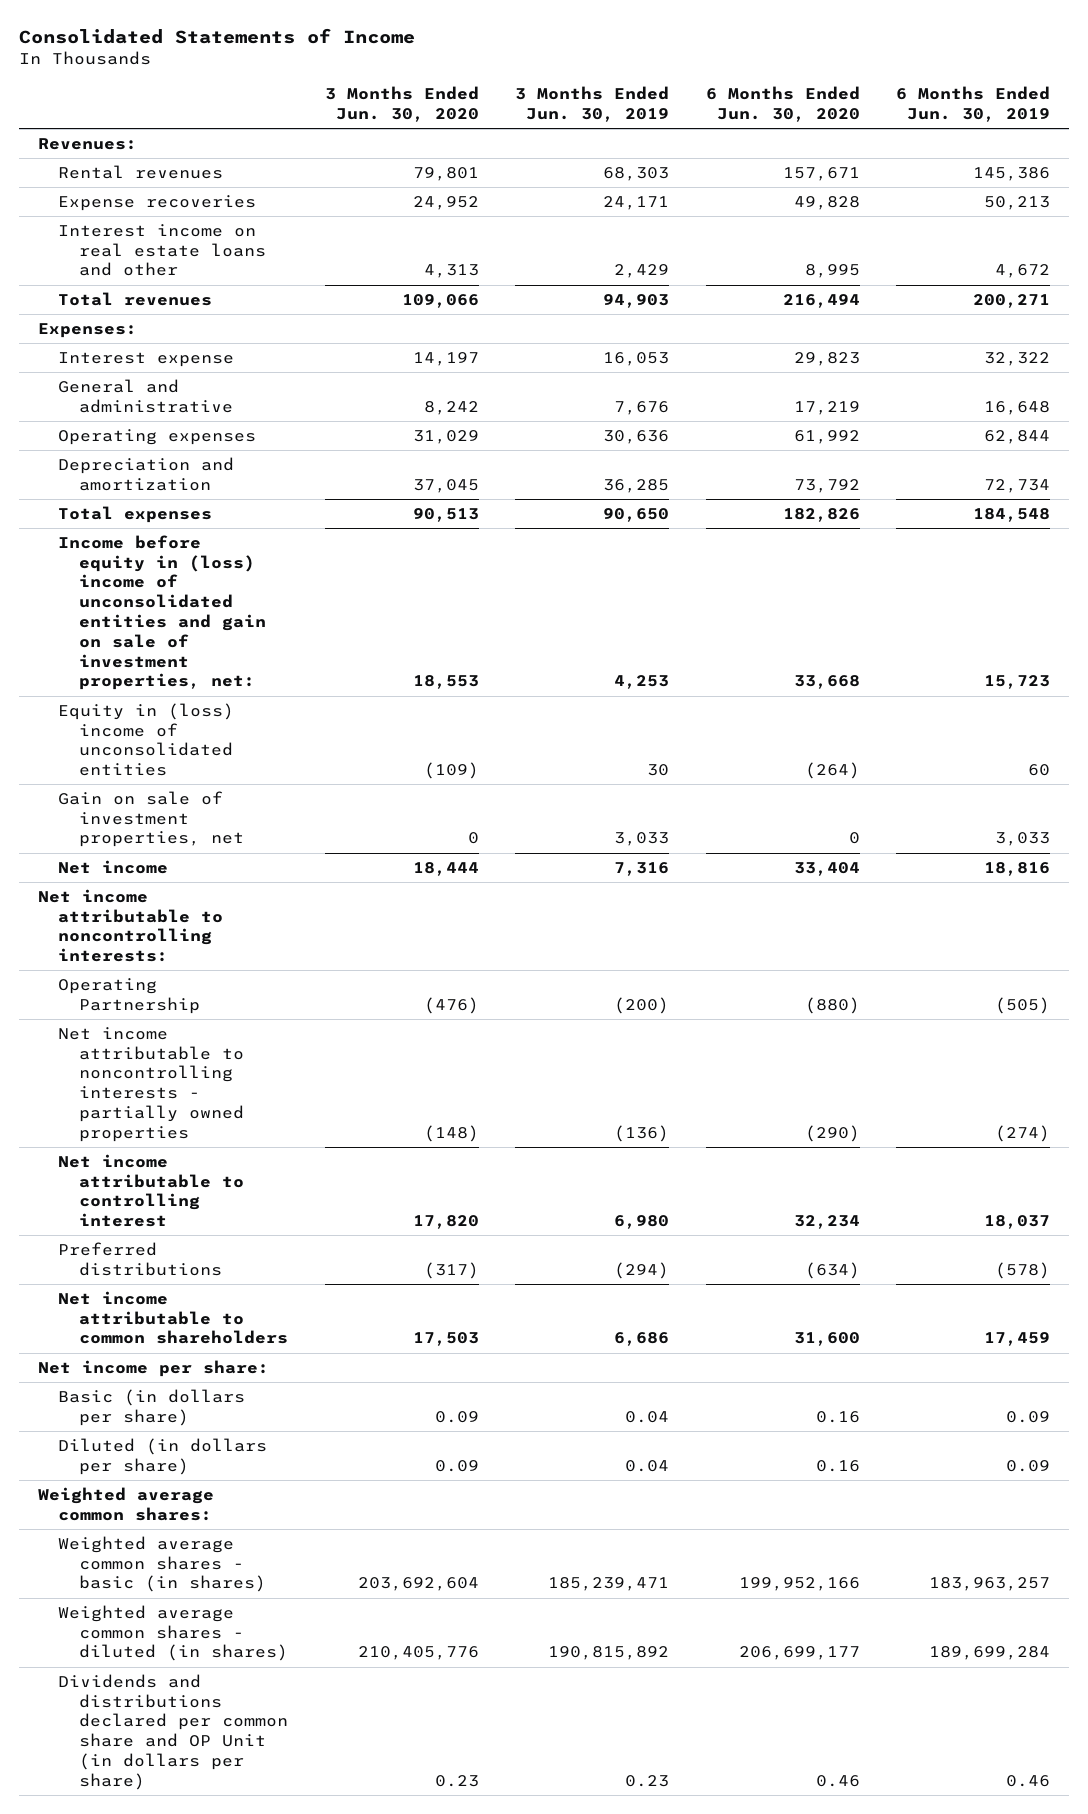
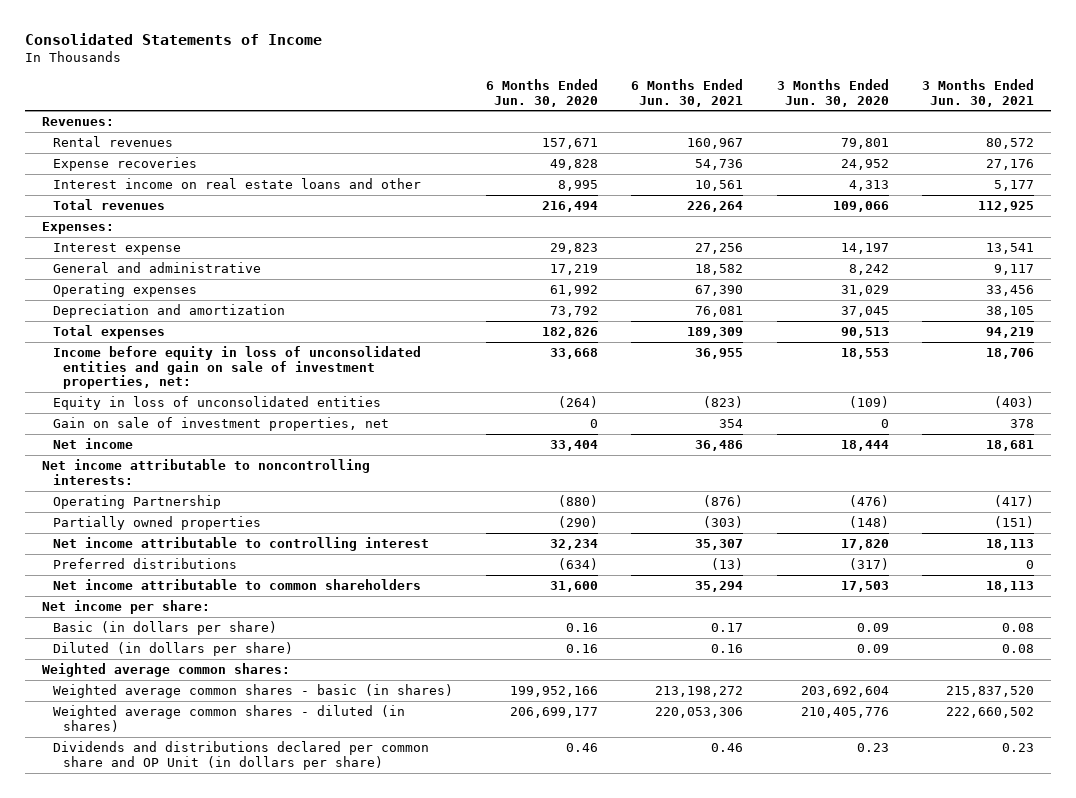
- | 3 Months Ended Jun. 30, 2020 | 3 Months Ended Jun. 30, 2019 | 6 Months Ended Jun. 30, 2020 | 6 Months Ended Jun. 30, 2019
+ | 6 Months Ended Jun. 30, 2020 | 6 Months Ended Jun. 30, 2021 | 3 Months Ended Jun. 30, 2020 | 3 Months Ended Jun. 30, 2021
- Income before equity in (loss) income of unconsolidated entities and gain on sale of investment properties, net: | 18,553 | 4,253 | 33,668 | 15,723
- Equity in (loss) income of unconsolidated entities | (109) | 30 | (264) | 60
+ Income before equity in loss of unconsolidated entities and gain on sale of investment properties, net: | 33,668 | 36,955 | 18,553 | 18,706
+ Equity in loss of unconsolidated entities | (264) | (823) | (109) | (403)
- Net income attributable to noncontrolling interests - partially owned properties | (148) | (136) | (290) | (274)
+ Partially owned properties | (290) | (303) | (148) | (151)

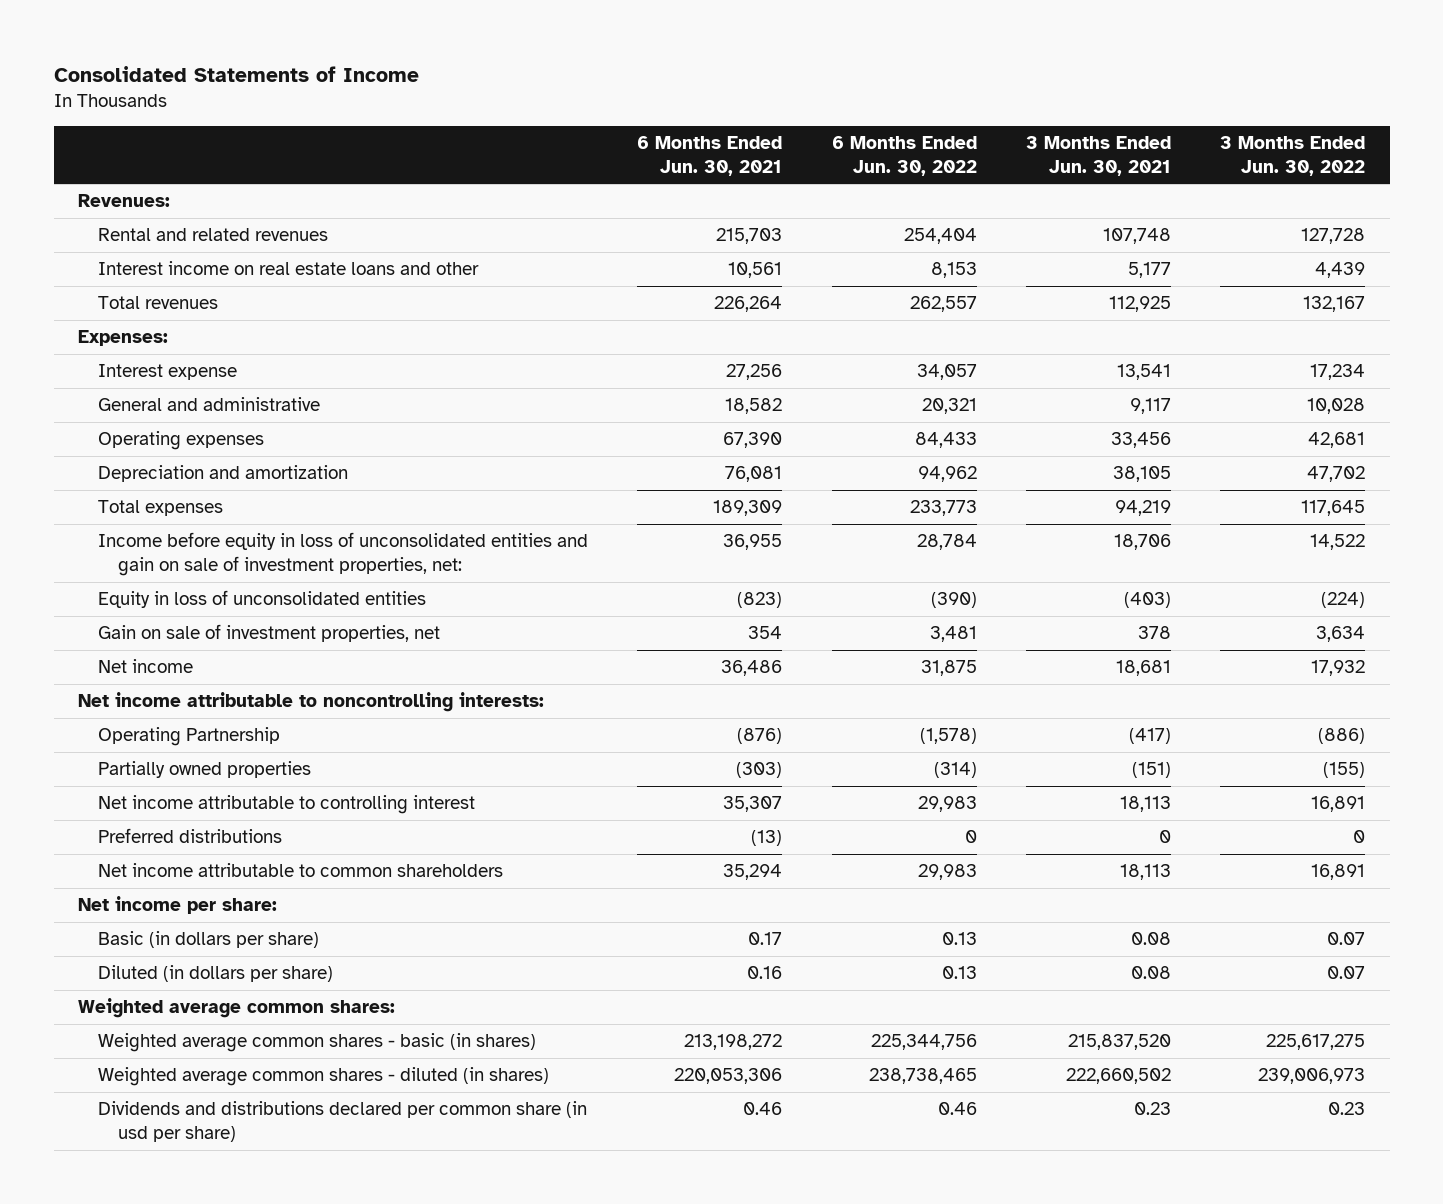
- | 6 Months Ended Jun. 30, 2020 | 6 Months Ended Jun. 30, 2021 | 3 Months Ended Jun. 30, 2020 | 3 Months Ended Jun. 30, 2021
+ | 6 Months Ended Jun. 30, 2021 | 6 Months Ended Jun. 30, 2022 | 3 Months Ended Jun. 30, 2021 | 3 Months Ended Jun. 30, 2022
- Rental revenues | 157,671 | 160,967 | 79,801 | 80,572
- Expense recoveries | 49,828 | 54,736 | 24,952 | 27,176
+ Rental and related revenues | 215,703 | 254,404 | 107,748 | 127,728
- Dividends and distributions declared per common share and OP Unit (in dollars per share) | 0.46 | 0.46 | 0.23 | 0.23
+ Dividends and distributions declared per common share (in usd per share) | 0.46 | 0.46 | 0.23 | 0.23

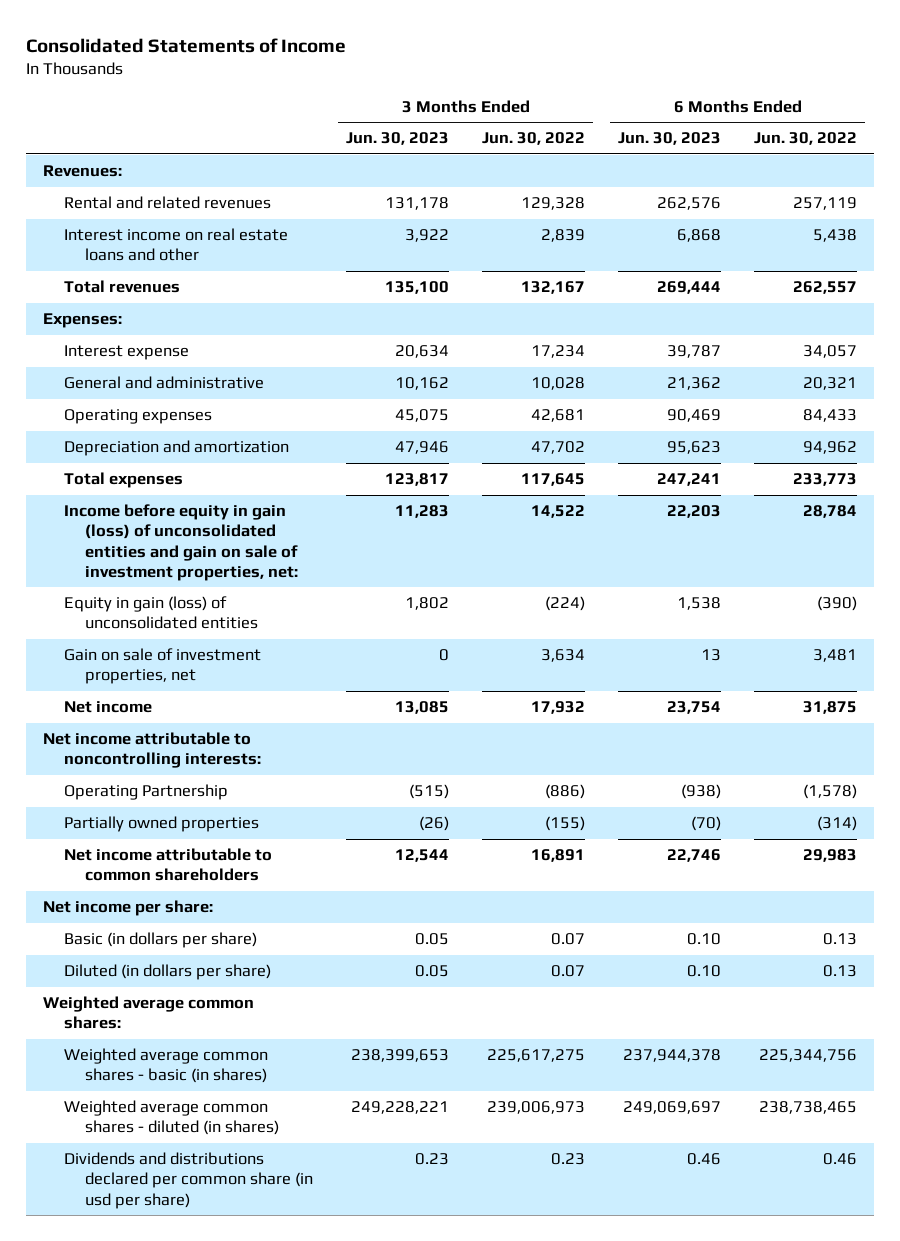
- | 6 Months Ended Jun. 30, 2021 | 6 Months Ended Jun. 30, 2022 | 3 Months Ended Jun. 30, 2021 | 3 Months Ended Jun. 30, 2022
+ | 3 Months Ended Jun. 30, 2023 | 3 Months Ended Jun. 30, 2022 | 6 Months Ended Jun. 30, 2023 | 6 Months Ended Jun. 30, 2022
- Rental and related revenues | 215,703 | 254,404 | 107,748 | 127,728
- Interest income on real estate loans and other | 10,561 | 8,153 | 5,177 | 4,439
+ Rental and related revenues | 131,178 | 129,328 | 262,576 | 257,119
+ Interest income on real estate loans and other | 3,922 | 2,839 | 6,868 | 5,438
- Income before equity in loss of unconsolidated entities and gain on sale of investment properties, net: | 36,955 | 28,784 | 18,706 | 14,522
- Equity in loss of unconsolidated entities | (823) | (390) | (403) | (224)
+ Income before equity in gain (loss) of unconsolidated entities and gain on sale of investment properties, net: | 11,283 | 14,522 | 22,203 | 28,784
+ Equity in gain (loss) of unconsolidated entities | 1,802 | (224) | 1,538 | (390)
- Net income attributable to controlling interest | 35,307 | 29,983 | 18,113 | 16,891
- Preferred distributions | (13) | 0 | 0 | 0

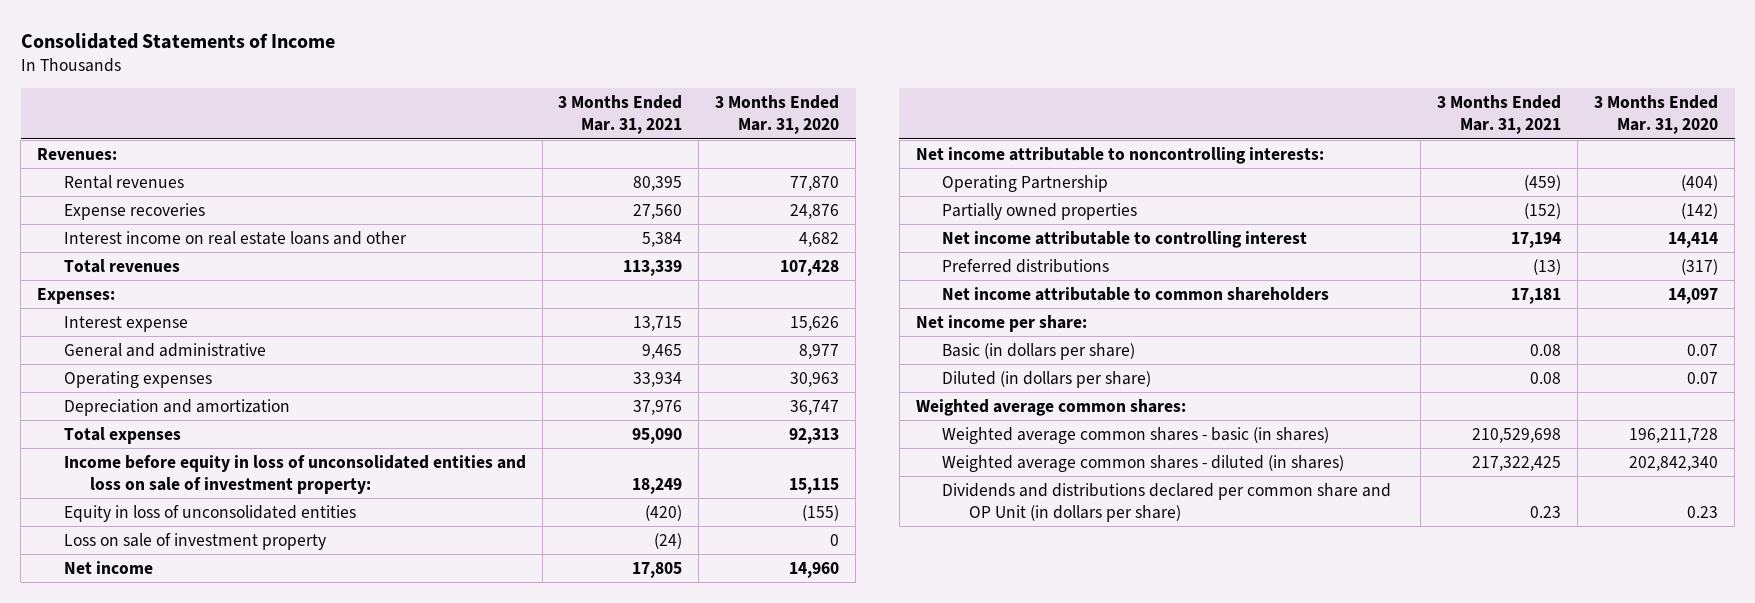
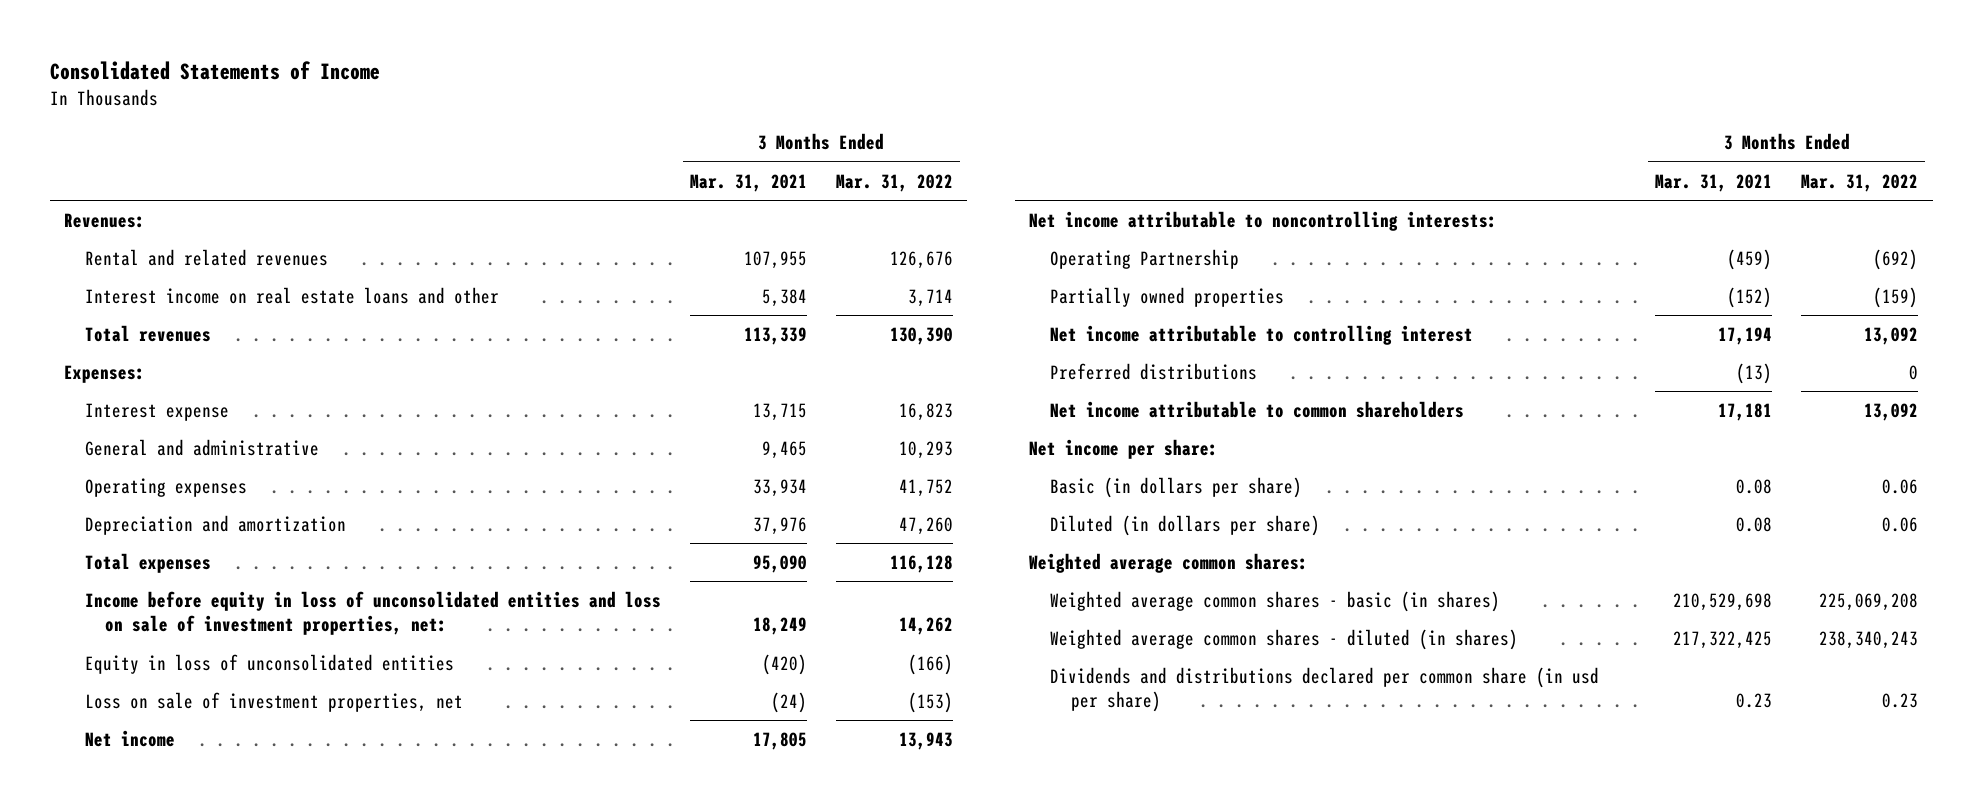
- | 3 Months Ended Mar. 31, 2021 | 3 Months Ended Mar. 31, 2020
+ | 3 Months Ended Mar. 31, 2021 | 3 Months Ended Mar. 31, 2022
- Rental revenues | 80,395 | 77,870
- Expense recoveries | 27,560 | 24,876
+ Rental and related revenues | 107,955 | 126,676
- Income before equity in loss of unconsolidated entities and loss on sale of investment property: | 18,249 | 15,115
+ Income before equity in loss of unconsolidated entities and loss on sale of investment properties, net: | 18,249 | 14,262
- Loss on sale of investment property | (24) | 0
+ Loss on sale of investment properties, net | (24) | (153)
- Dividends and distributions declared per common share and OP Unit (in dollars per share) | 0.23 | 0.23
+ Dividends and distributions declared per common share (in usd per share) | 0.23 | 0.23

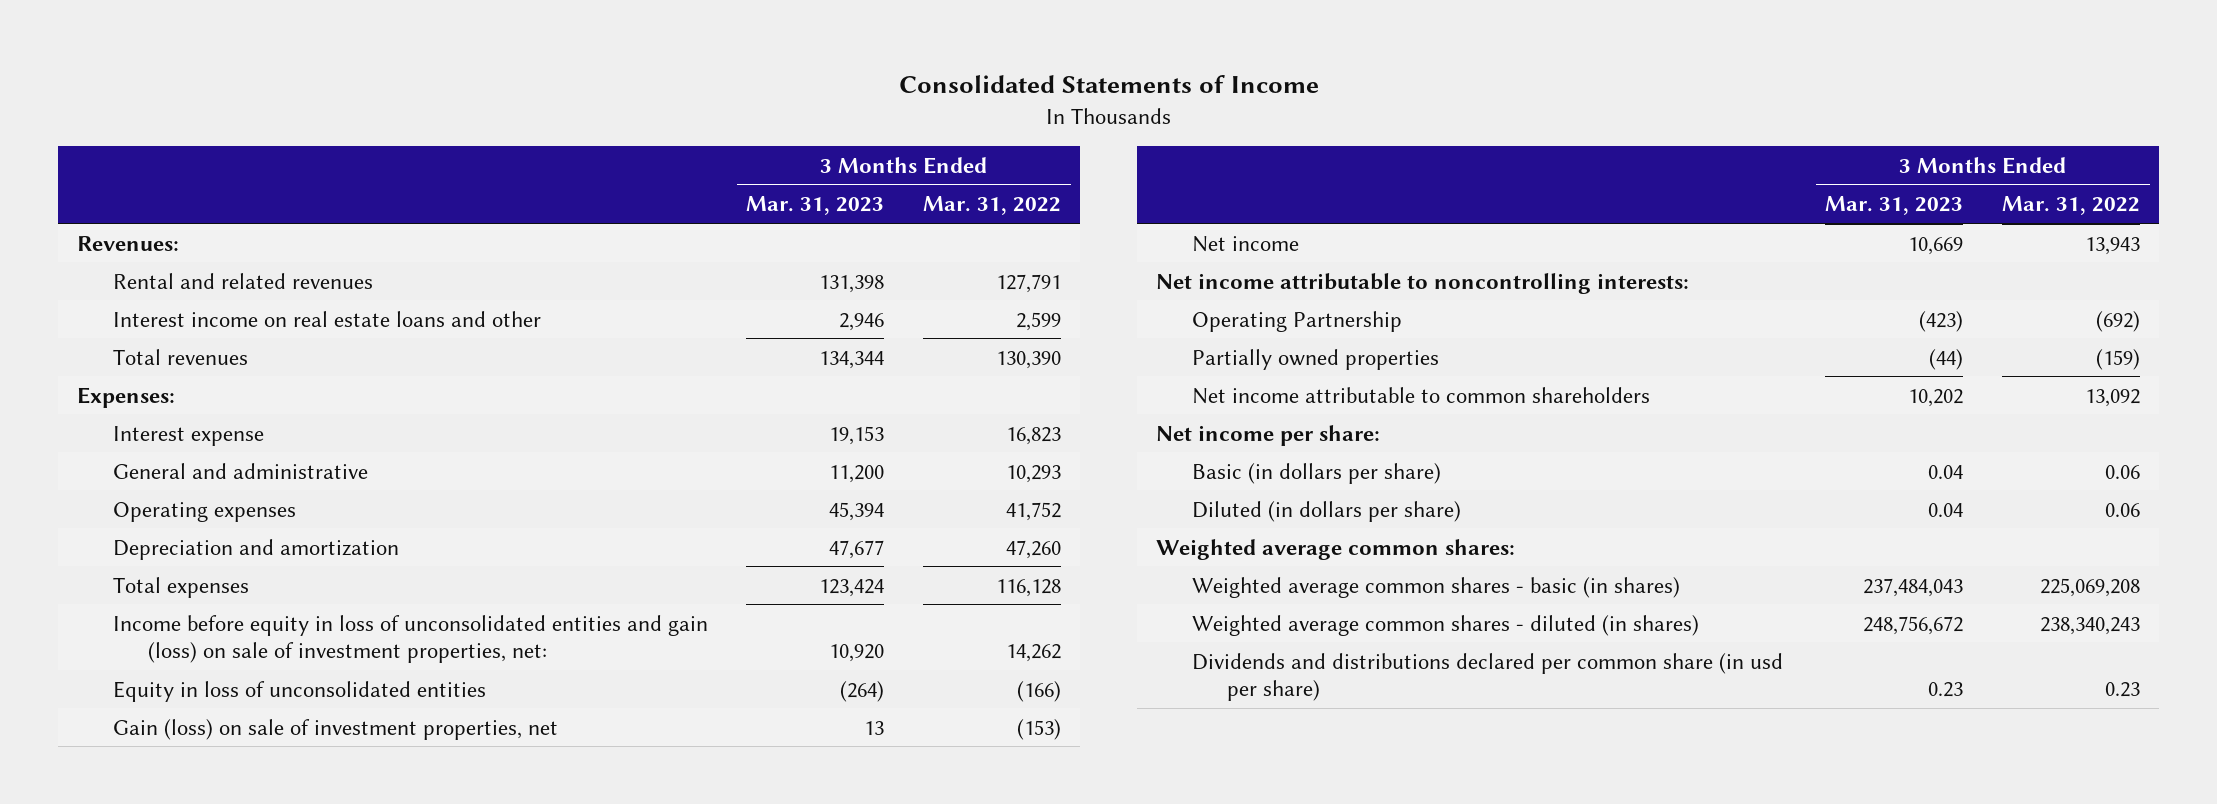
- | 3 Months Ended Mar. 31, 2021 | 3 Months Ended Mar. 31, 2022
+ | 3 Months Ended Mar. 31, 2023 | 3 Months Ended Mar. 31, 2022
- Rental and related revenues | 107,955 | 126,676
- Interest income on real estate loans and other | 5,384 | 3,714
+ Rental and related revenues | 131,398 | 127,791
+ Interest income on real estate loans and other | 2,946 | 2,599
- Income before equity in loss of unconsolidated entities and loss on sale of investment properties, net: | 18,249 | 14,262
+ Income before equity in loss of unconsolidated entities and gain (loss) on sale of investment properties, net: | 10,920 | 14,262
- Loss on sale of investment properties, net | (24) | (153)
+ Gain (loss) on sale of investment properties, net | 13 | (153)
- Net income attributable to controlling interest | 17,194 | 13,092
- Preferred distributions | (13) | 0

